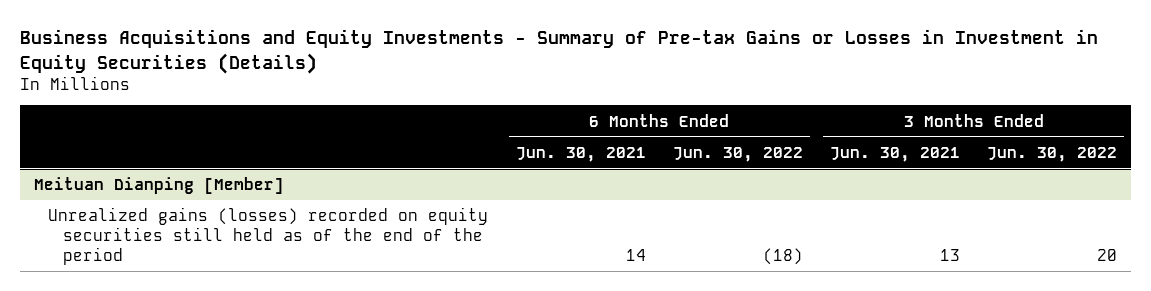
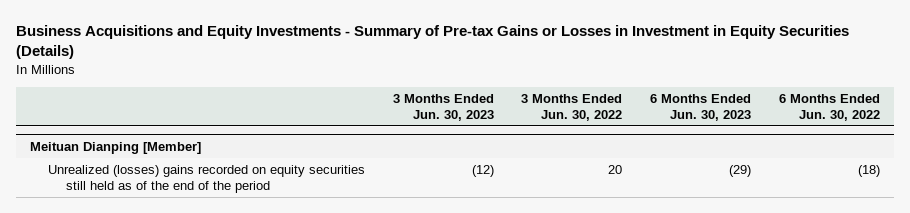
- | 6 Months Ended Jun. 30, 2021 | 6 Months Ended Jun. 30, 2022 | 3 Months Ended Jun. 30, 2021 | 3 Months Ended Jun. 30, 2022
+ | 3 Months Ended Jun. 30, 2023 | 3 Months Ended Jun. 30, 2022 | 6 Months Ended Jun. 30, 2023 | 6 Months Ended Jun. 30, 2022
@ Meituan Dianping [Member]
- Unrealized gains (losses) recorded on equity securities still held as of the end of the period | 14 | (18) | 13 | 20
+ Unrealized (losses) gains recorded on equity securities still held as of the end of the period | (12) | 20 | (29) | (18)

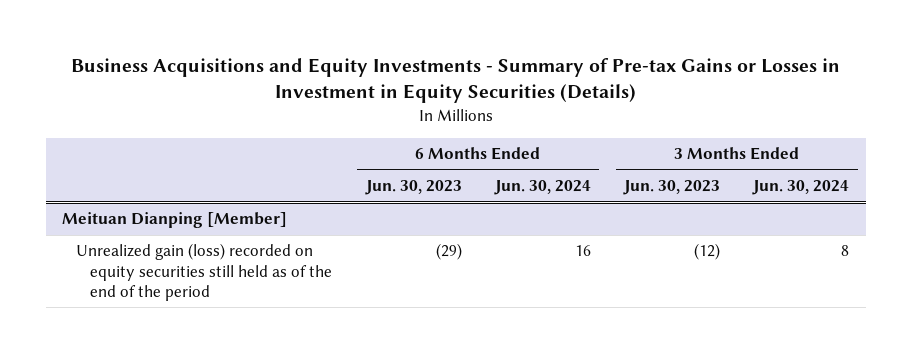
- | 3 Months Ended Jun. 30, 2023 | 3 Months Ended Jun. 30, 2022 | 6 Months Ended Jun. 30, 2023 | 6 Months Ended Jun. 30, 2022
+ | 6 Months Ended Jun. 30, 2023 | 6 Months Ended Jun. 30, 2024 | 3 Months Ended Jun. 30, 2023 | 3 Months Ended Jun. 30, 2024
@ Meituan Dianping [Member]
- Unrealized (losses) gains recorded on equity securities still held as of the end of the period | (12) | 20 | (29) | (18)
+ Unrealized gain (loss) recorded on equity securities still held as of the end of the period | (29) | 16 | (12) | 8

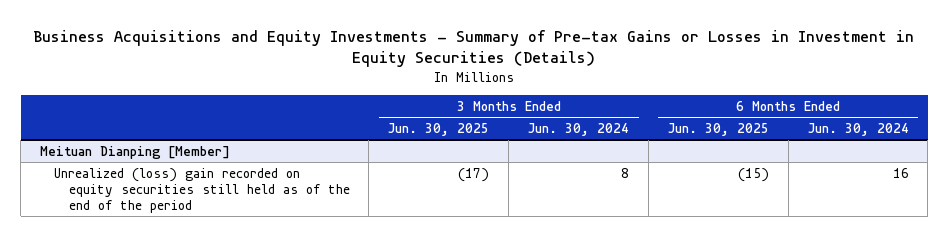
- | 6 Months Ended Jun. 30, 2023 | 6 Months Ended Jun. 30, 2024 | 3 Months Ended Jun. 30, 2023 | 3 Months Ended Jun. 30, 2024
+ | 3 Months Ended Jun. 30, 2025 | 3 Months Ended Jun. 30, 2024 | 6 Months Ended Jun. 30, 2025 | 6 Months Ended Jun. 30, 2024
@ Meituan Dianping [Member]
- Unrealized gain (loss) recorded on equity securities still held as of the end of the period | (29) | 16 | (12) | 8
+ Unrealized (loss) gain recorded on equity securities still held as of the end of the period | (17) | 8 | (15) | 16

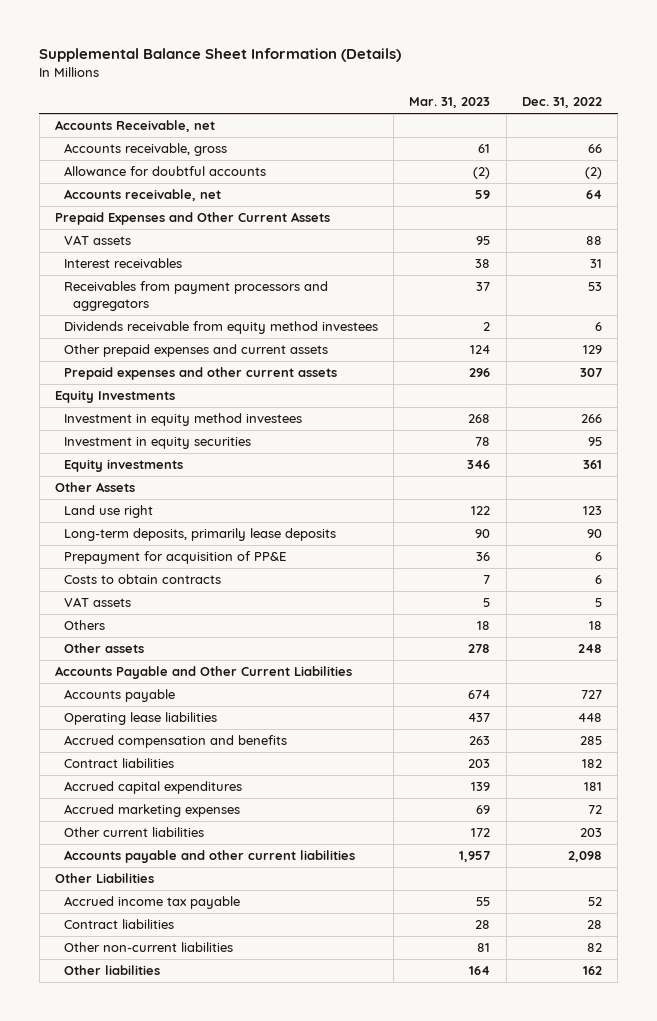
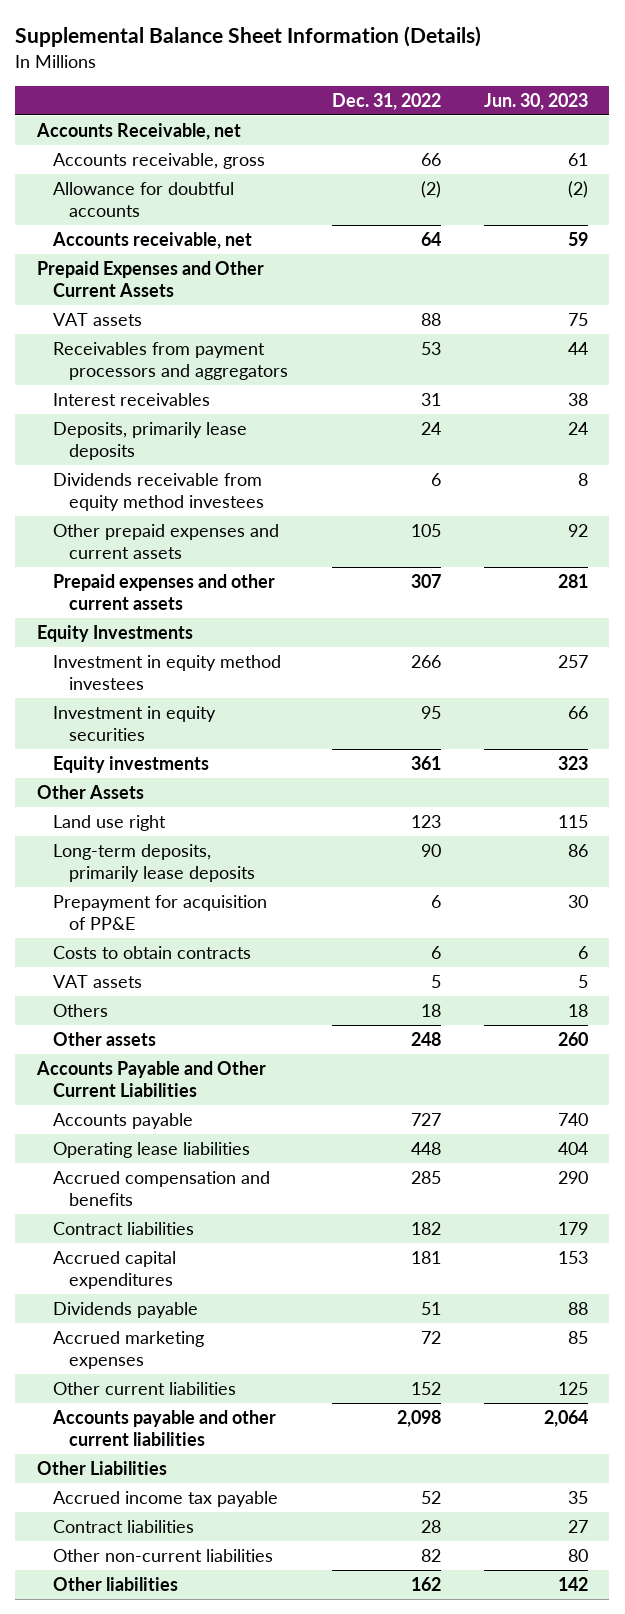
- | Mar. 31, 2023 | Dec. 31, 2022
+ | Dec. 31, 2022 | Jun. 30, 2023
moved down: Interest receivables | 31 | 38
+ Deposits, primarily lease deposits | 24 | 24
- Other prepaid expenses and current assets | 124 | 129
+ Other prepaid expenses and current assets | 105 | 92
+ Dividends payable | 51 | 88
- Other current liabilities | 172 | 203
+ Other current liabilities | 152 | 125

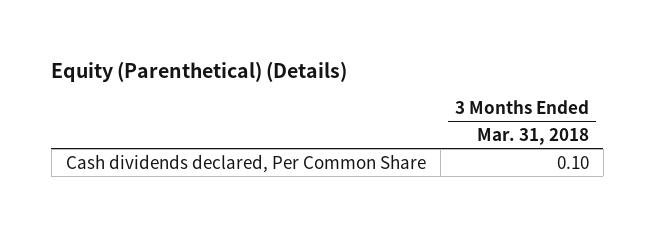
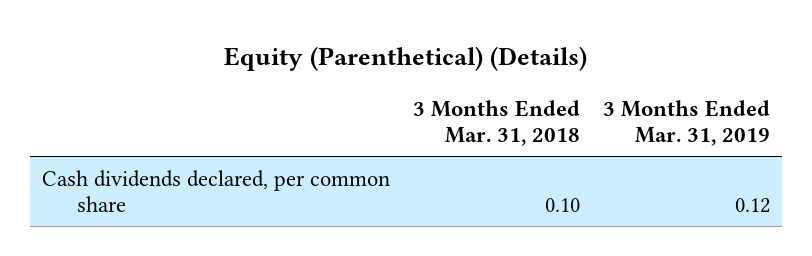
- | 3 Months Ended Mar. 31, 2018
+ | 3 Months Ended Mar. 31, 2018 | 3 Months Ended Mar. 31, 2019
- Cash dividends declared, Per Common Share | 0.10
+ Cash dividends declared, per common share | 0.10 | 0.12

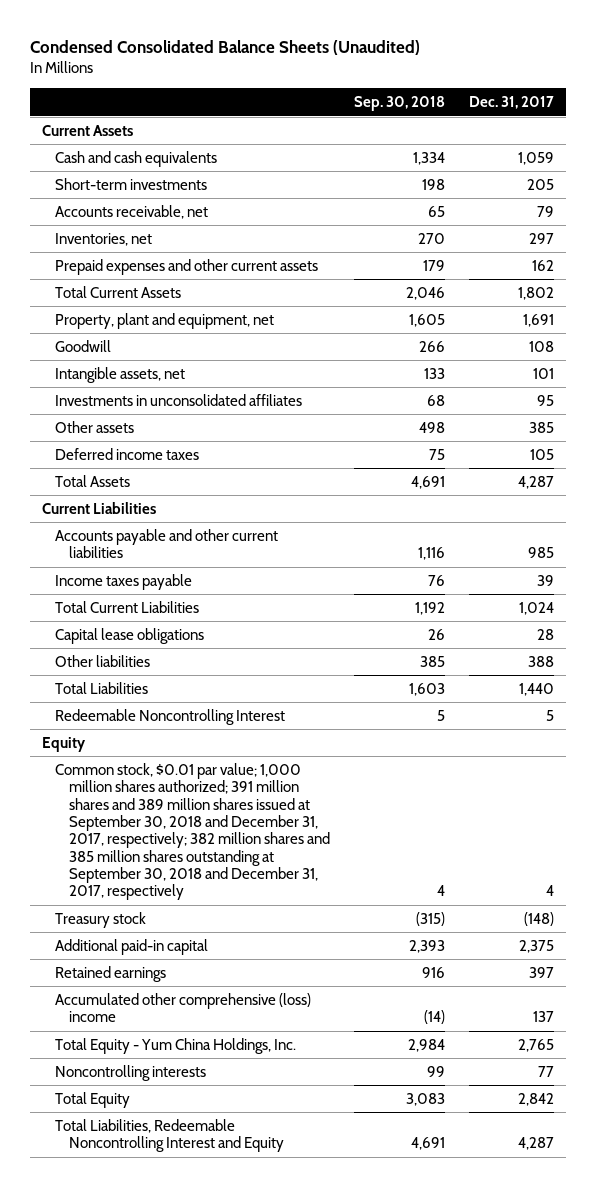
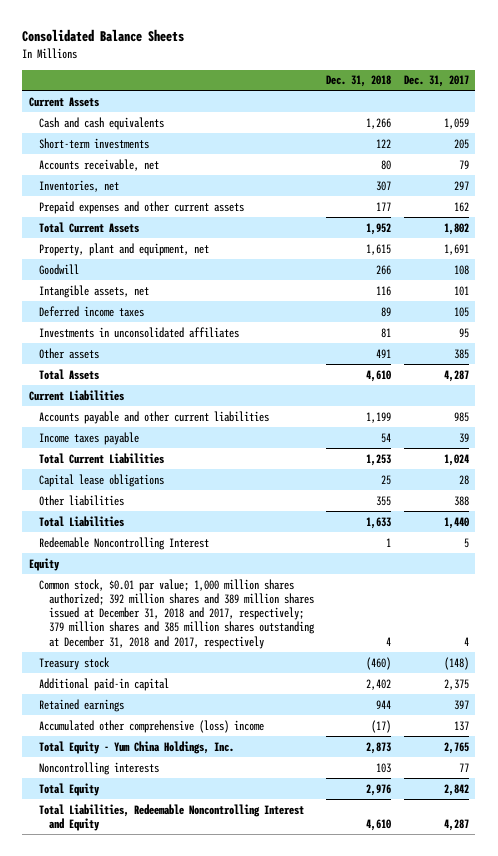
- Condensed Consolidated Balance Sheets (Unaudited)
+ Consolidated Balance Sheets
- | Sep. 30, 2018 | Dec. 31, 2017
+ | Dec. 31, 2018 | Dec. 31, 2017
moved up: Deferred income taxes | 89 | 105
- Common stock, $0.01 par value; 1,000 million shares authorized; 391 million shares and 389 million shares issued at September 30, 2018 and December 31, 2017, respectively; 382 million shares and 385 million shares outstanding at September 30, 2018 and December 31, 2017, respectively | 4 | 4
+ Common stock, $0.01 par value; 1,000 million shares authorized; 392 million shares and 389 million shares issued at December 31, 2018 and 2017, respectively; 379 million shares and 385 million shares outstanding at December 31, 2018 and 2017, respectively | 4 | 4

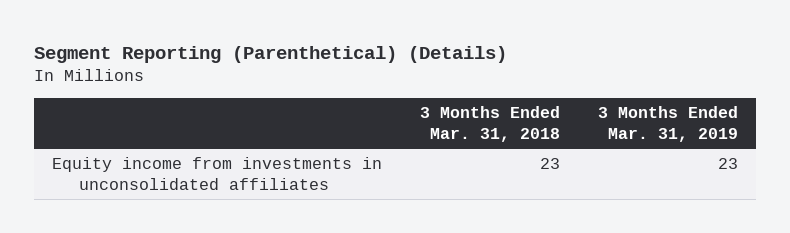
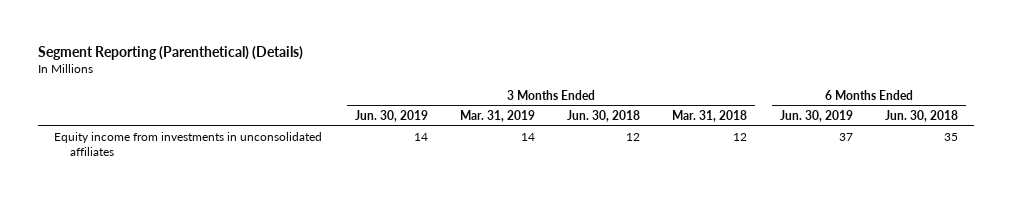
- | 3 Months Ended Mar. 31, 2018 | 3 Months Ended Mar. 31, 2019
+ | 3 Months Ended Jun. 30, 2019 | 3 Months Ended Mar. 31, 2019 | 3 Months Ended Jun. 30, 2018 | 3 Months Ended Mar. 31, 2018 | 6 Months Ended Jun. 30, 2019 | 6 Months Ended Jun. 30, 2018
- Equity income from investments in unconsolidated affiliates | 23 | 23
+ Equity income from investments in unconsolidated affiliates | 14 | 14 | 12 | 12 | 37 | 35

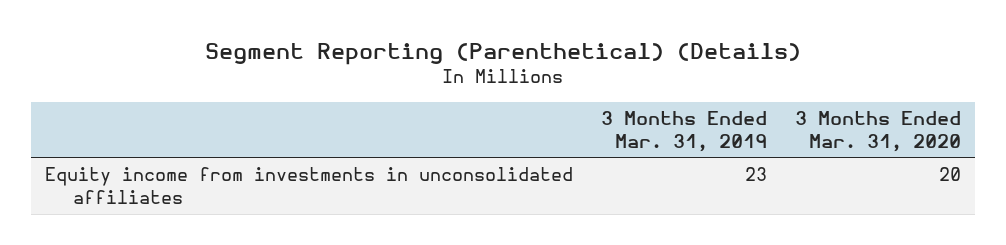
- | 3 Months Ended Jun. 30, 2019 | 3 Months Ended Mar. 31, 2019 | 3 Months Ended Jun. 30, 2018 | 3 Months Ended Mar. 31, 2018 | 6 Months Ended Jun. 30, 2019 | 6 Months Ended Jun. 30, 2018
+ | 3 Months Ended Mar. 31, 2019 | 3 Months Ended Mar. 31, 2020
- Equity income from investments in unconsolidated affiliates | 14 | 14 | 12 | 12 | 37 | 35
+ Equity income from investments in unconsolidated affiliates | 23 | 20

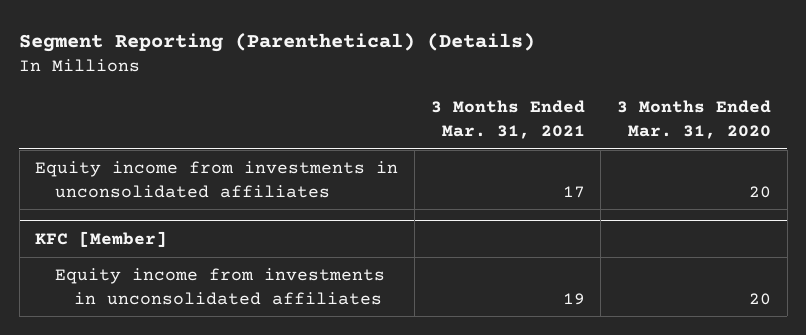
- | 3 Months Ended Mar. 31, 2019 | 3 Months Ended Mar. 31, 2020
+ | 3 Months Ended Mar. 31, 2021 | 3 Months Ended Mar. 31, 2020
+ KFC [Member]
+ Equity income from investments in unconsolidated affiliates | 19 | 20

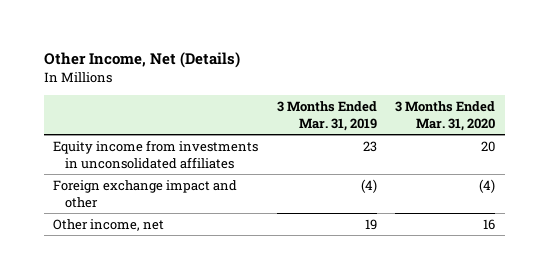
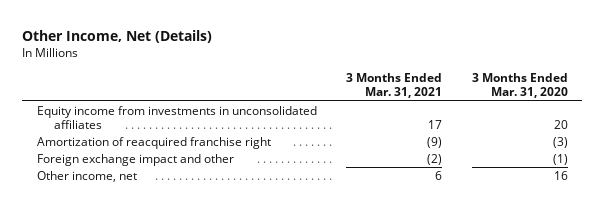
- | 3 Months Ended Mar. 31, 2019 | 3 Months Ended Mar. 31, 2020
+ | 3 Months Ended Mar. 31, 2021 | 3 Months Ended Mar. 31, 2020
- Foreign exchange impact and other | (4) | (4)
+ Amortization of reacquired franchise right | (9) | (3)
+ Foreign exchange impact and other | (2) | (1)

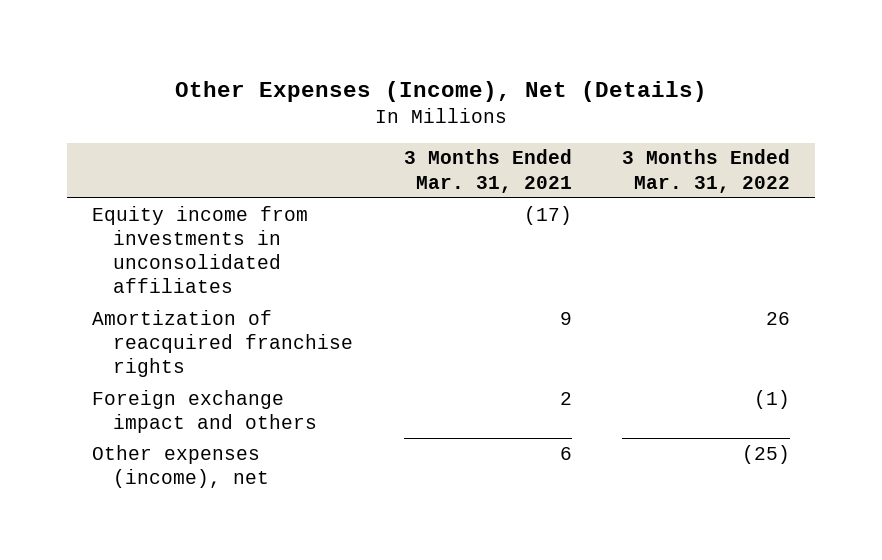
- Other Income, Net (Details)
+ Other Expenses (Income), Net (Details)
- | 3 Months Ended Mar. 31, 2021 | 3 Months Ended Mar. 31, 2020
+ | 3 Months Ended Mar. 31, 2021 | 3 Months Ended Mar. 31, 2022
- Equity income from investments in unconsolidated affiliates | 17 | 20
- Amortization of reacquired franchise right | (9) | (3)
- Foreign exchange impact and other | (2) | (1)
- Other income, net | 6 | 16
+ Equity income from investments in unconsolidated affiliates | (17) |
+ Amortization of reacquired franchise rights | 9 | 26
+ Foreign exchange impact and others | 2 | (1)
+ Other expenses (income), net | 6 | (25)

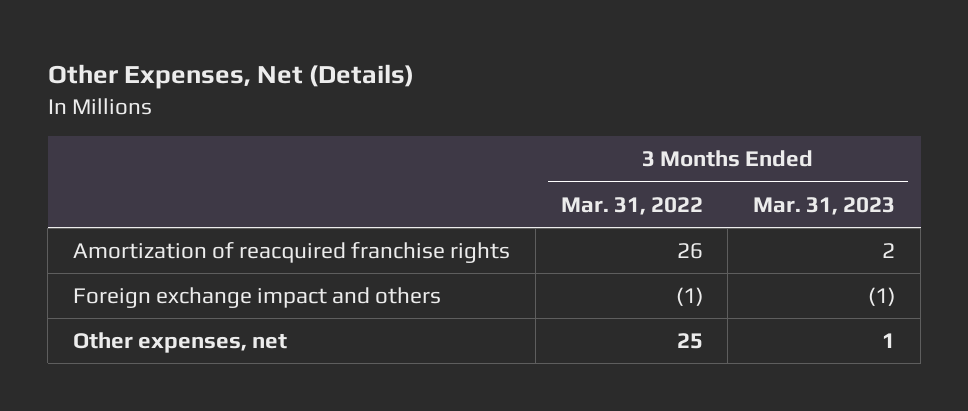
- Other Expenses (Income), Net (Details)
+ Other Expenses, Net (Details)
- | 3 Months Ended Mar. 31, 2021 | 3 Months Ended Mar. 31, 2022
+ | 3 Months Ended Mar. 31, 2022 | 3 Months Ended Mar. 31, 2023
- Equity income from investments in unconsolidated affiliates | (17) |
- Other expenses (income), net | 6 | (25)
+ Other expenses, net | 25 | 1

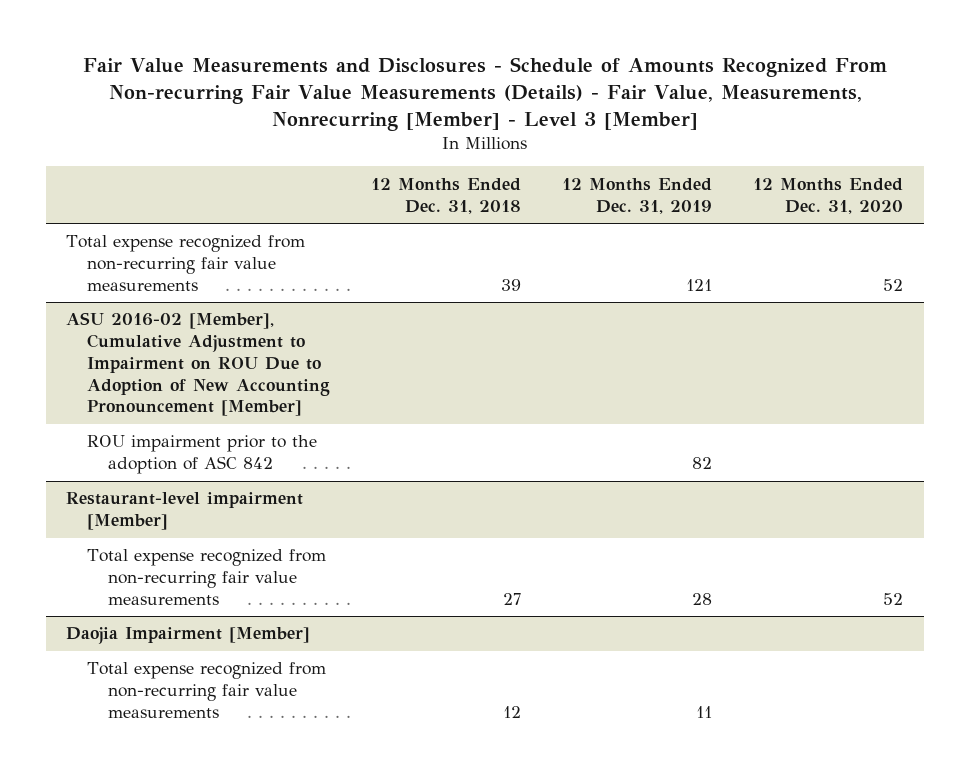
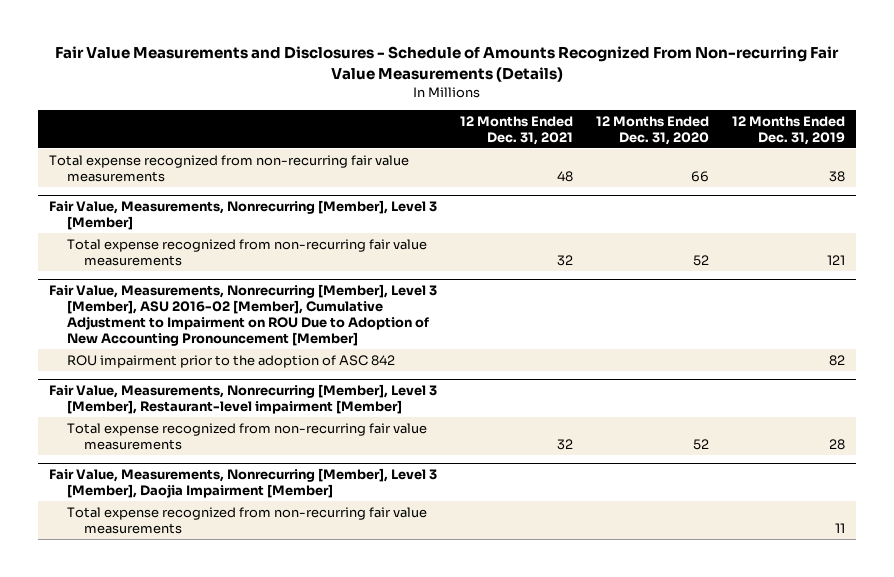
- Fair Value Measurements and Disclosures - Schedule of Amounts Recognized From Non-recurring Fair Value Measurements (Details) - Fair Value, Measurements, Nonrecurring [Member] - Level 3 [Member]
+ Fair Value Measurements and Disclosures - Schedule of Amounts Recognized From Non-recurring Fair Value Measurements (Details)
- | 12 Months Ended Dec. 31, 2018 | 12 Months Ended Dec. 31, 2019 | 12 Months Ended Dec. 31, 2020
+ | 12 Months Ended Dec. 31, 2021 | 12 Months Ended Dec. 31, 2020 | 12 Months Ended Dec. 31, 2019
+ Total expense recognized from non-recurring fair value measurements | 48 | 66 | 38
+ Fair Value, Measurements, Nonrecurring [Member], Level 3 [Member]
- ASU 2016-02 [Member], Cumulative Adjustment to Impairment on ROU Due to Adoption of New Accounting Pronouncement [Member]
+ Fair Value, Measurements, Nonrecurring [Member], Level 3 [Member], ASU 2016-02 [Member], Cumulative Adjustment to Impairment on ROU Due to Adoption of New Accounting Pronouncement [Member]
- Restaurant-level impairment [Member]
+ Fair Value, Measurements, Nonrecurring [Member], Level 3 [Member], Restaurant-level impairment [Member]
- Daojia Impairment [Member]
+ Fair Value, Measurements, Nonrecurring [Member], Level 3 [Member], Daojia Impairment [Member]

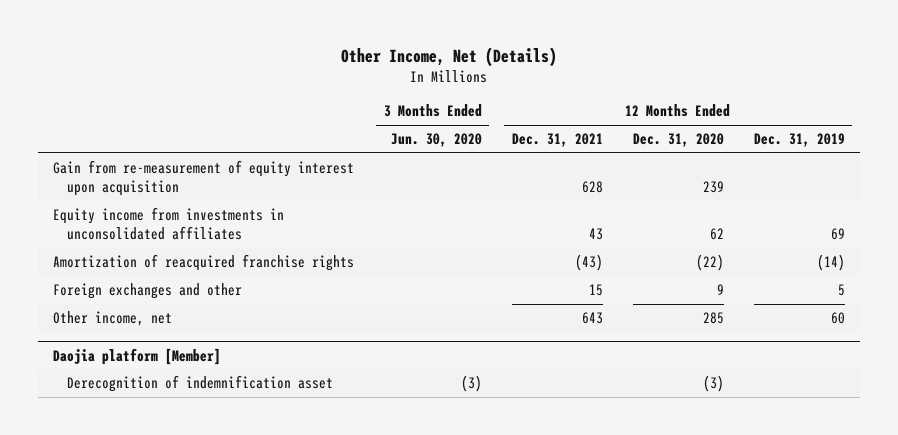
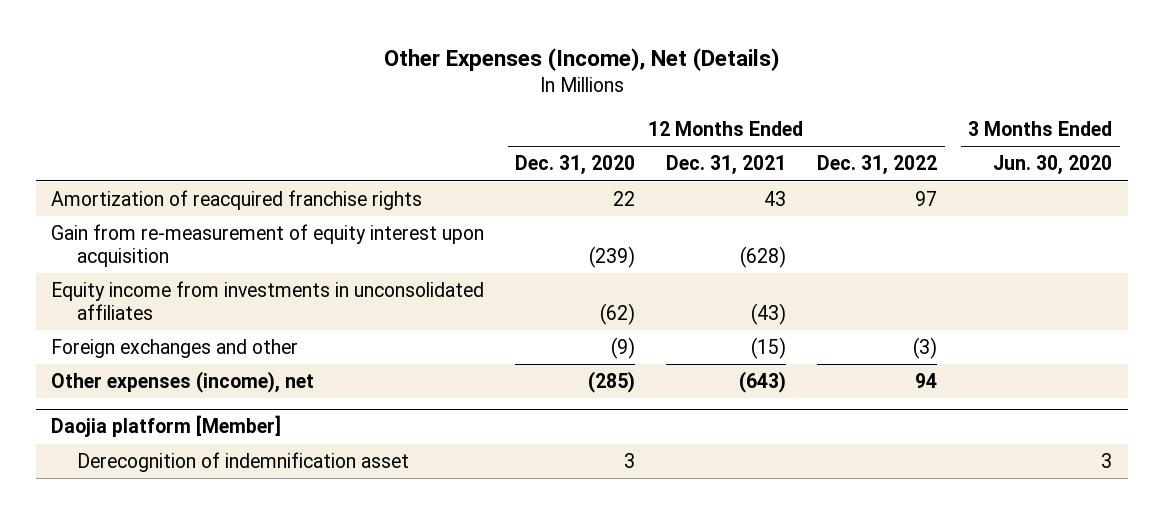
- Other Income, Net (Details)
+ Other Expenses (Income), Net (Details)
- | 3 Months Ended Jun. 30, 2020 | 12 Months Ended Dec. 31, 2021 | 12 Months Ended Dec. 31, 2020 | 12 Months Ended Dec. 31, 2019
+ | 12 Months Ended Dec. 31, 2020 | 12 Months Ended Dec. 31, 2021 | 12 Months Ended Dec. 31, 2022 | 3 Months Ended Jun. 30, 2020
- Gain from re-measurement of equity interest upon acquisition | | 628 | 239 |
- Equity income from investments in unconsolidated affiliates | | 43 | 62 | 69
- Amortization of reacquired franchise rights | | (43) | (22) | (14)
- Foreign exchanges and other | | 15 | 9 | 5
- Other income, net | | 643 | 285 | 60
+ Amortization of reacquired franchise rights | 22 | 43 | 97 |
+ Gain from re-measurement of equity interest upon acquisition | (239) | (628) | |
+ Equity income from investments in unconsolidated affiliates | (62) | (43) | |
+ Foreign exchanges and other | (9) | (15) | (3) |
+ Other expenses (income), net | (285) | (643) | 94 |
@ Daojia platform [Member]
- Derecognition of indemnification asset | (3) | | (3) |
+ Derecognition of indemnification asset | 3 | | | 3

